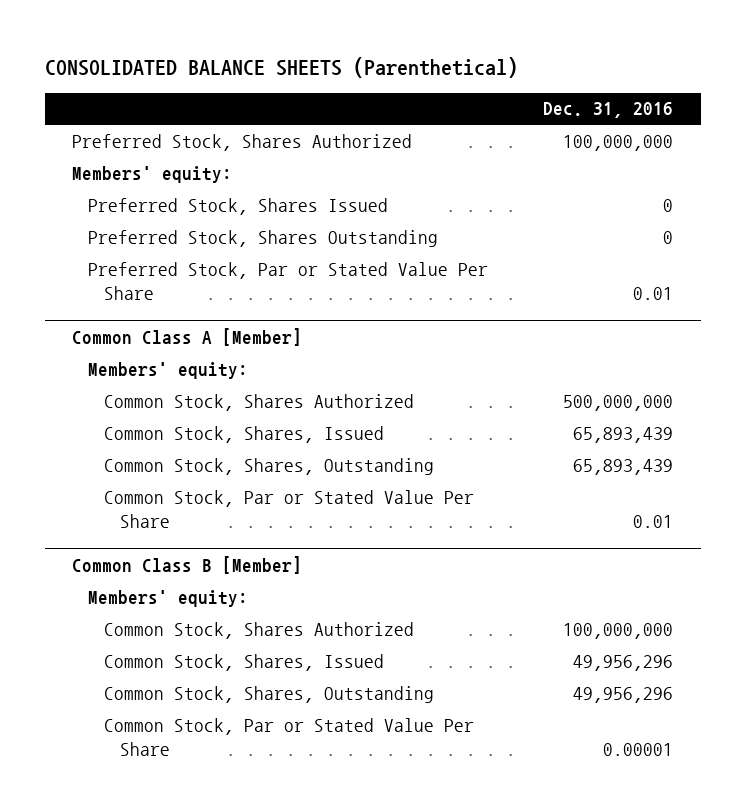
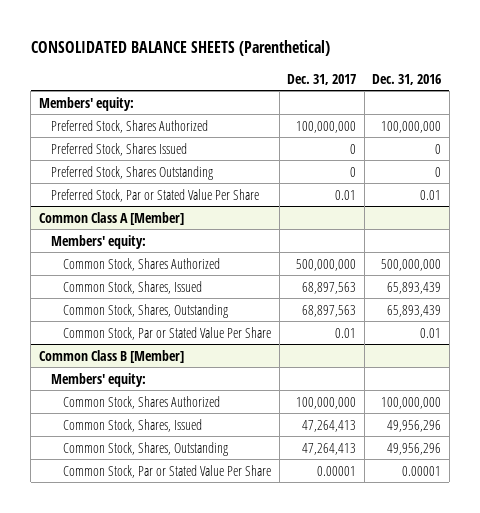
- | Dec. 31, 2016
+ | Dec. 31, 2017 | Dec. 31, 2016
moved down: Preferred Stock, Shares Authorized | 100,000,000 | 100,000,000

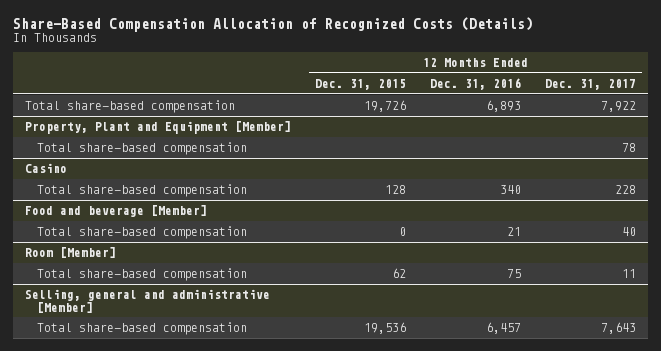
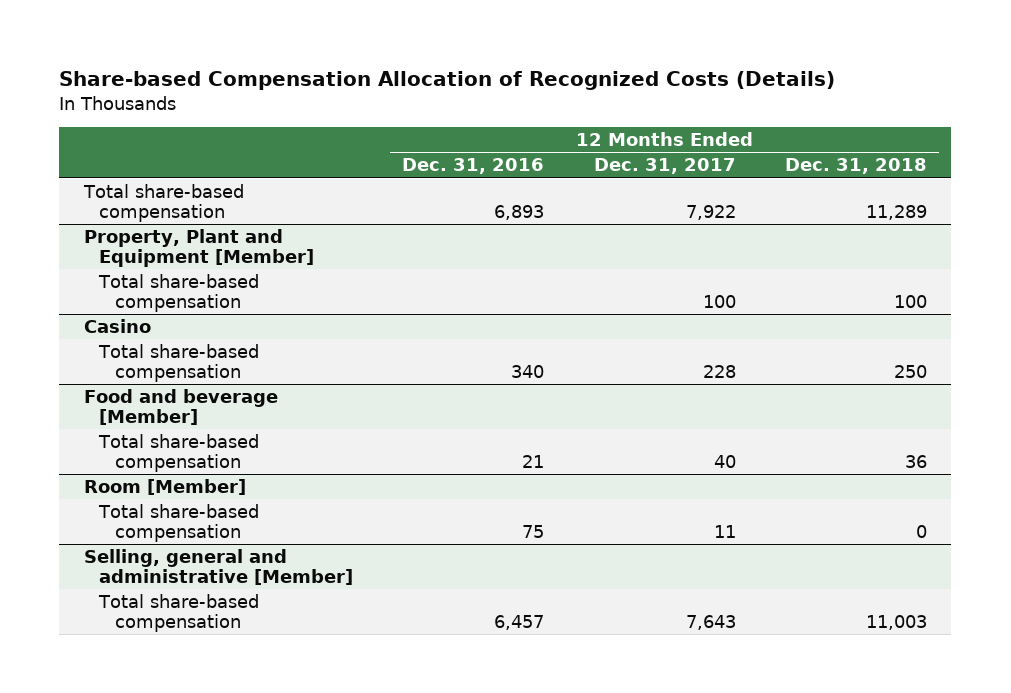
- Share-Based Compensation Allocation of Recognized Costs (Details)
+ Share-based Compensation Allocation of Recognized Costs (Details)
- | 12 Months Ended Dec. 31, 2015 | 12 Months Ended Dec. 31, 2016 | 12 Months Ended Dec. 31, 2017
+ | 12 Months Ended Dec. 31, 2016 | 12 Months Ended Dec. 31, 2017 | 12 Months Ended Dec. 31, 2018
@ Property, Plant and Equipment [Member]
- Total share-based compensation | | | 78
+ Total share-based compensation | | 100 | 100

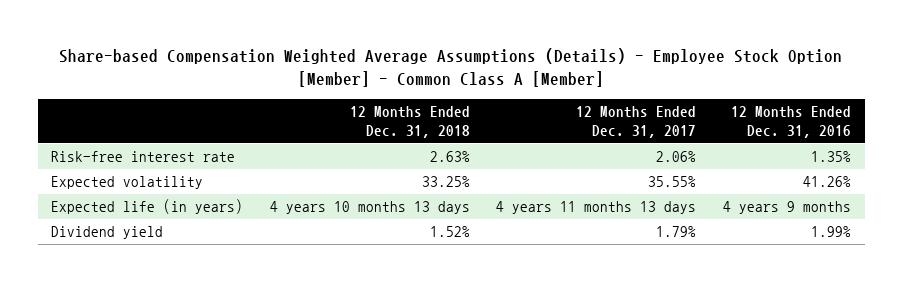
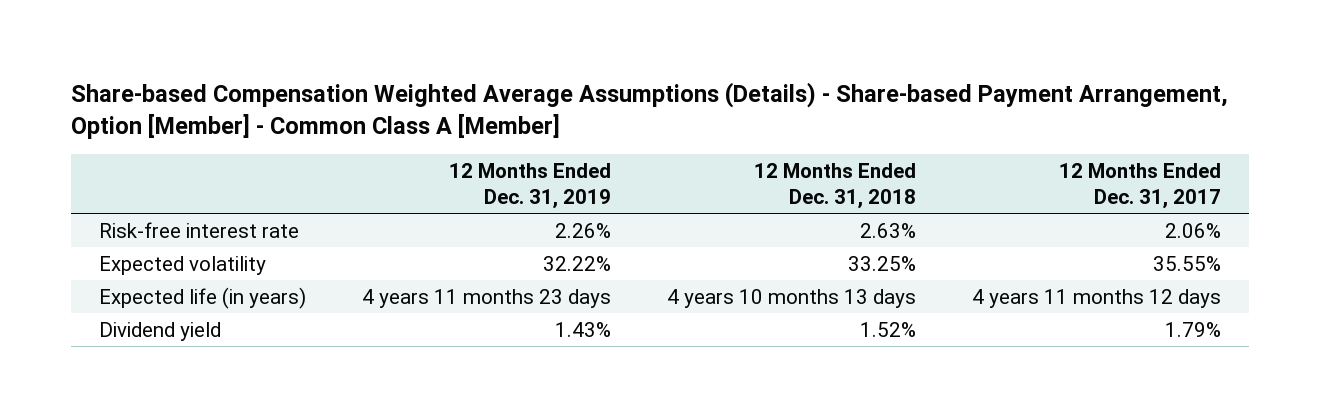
- Share-based Compensation Weighted Average Assumptions (Details) - Employee Stock Option [Member] - Common Class A [Member]
+ Share-based Compensation Weighted Average Assumptions (Details) - Share-based Payment Arrangement, Option [Member] - Common Class A [Member]
- | 12 Months Ended Dec. 31, 2018 | 12 Months Ended Dec. 31, 2017 | 12 Months Ended Dec. 31, 2016
+ | 12 Months Ended Dec. 31, 2019 | 12 Months Ended Dec. 31, 2018 | 12 Months Ended Dec. 31, 2017
- Expected life (in years) | 4 years 10 months 13 days | 4 years 11 months 13 days | 4 years 9 months
+ Expected life (in years) | 4 years 11 months 23 days | 4 years 10 months 13 days | 4 years 11 months 12 days

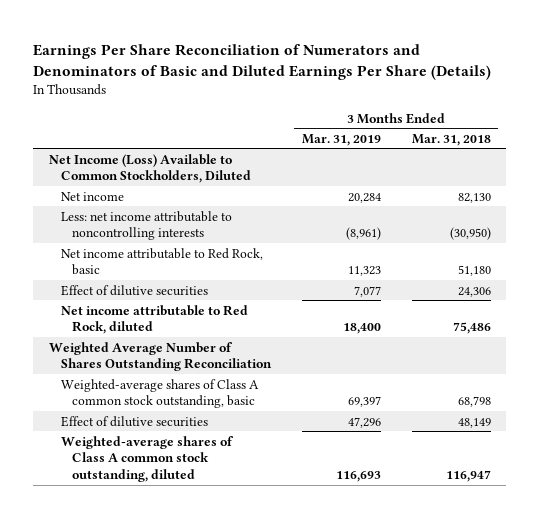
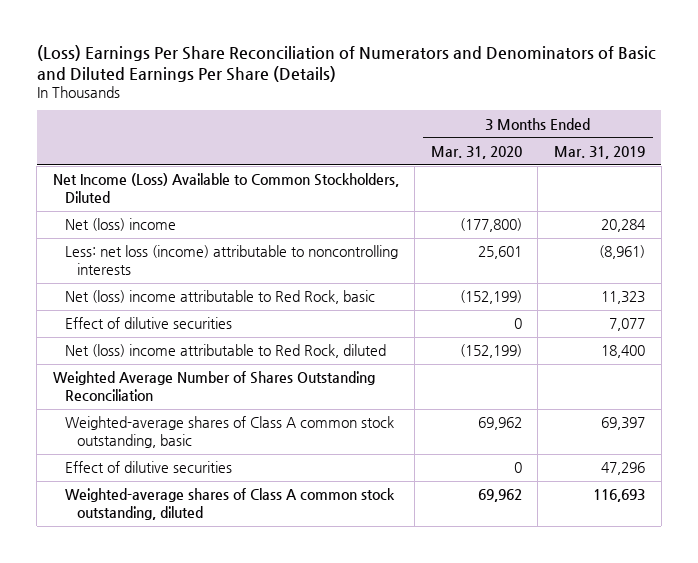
- Earnings Per Share Reconciliation of Numerators and Denominators of Basic and Diluted Earnings Per Share (Details)
+ (Loss) Earnings Per Share Reconciliation of Numerators and Denominators of Basic and Diluted Earnings Per Share (Details)
- | 3 Months Ended Mar. 31, 2019 | 3 Months Ended Mar. 31, 2018
+ | 3 Months Ended Mar. 31, 2020 | 3 Months Ended Mar. 31, 2019
- Net income | 20,284 | 82,130
- Less: net income attributable to noncontrolling interests | (8,961) | (30,950)
- Net income attributable to Red Rock, basic | 11,323 | 51,180
+ Net (loss) income | (177,800) | 20,284
+ Less: net loss (income) attributable to noncontrolling interests | 25,601 | (8,961)
+ Net (loss) income attributable to Red Rock, basic | (152,199) | 11,323
- Net income attributable to Red Rock, diluted | 18,400 | 75,486
+ Net (loss) income attributable to Red Rock, diluted | (152,199) | 18,400

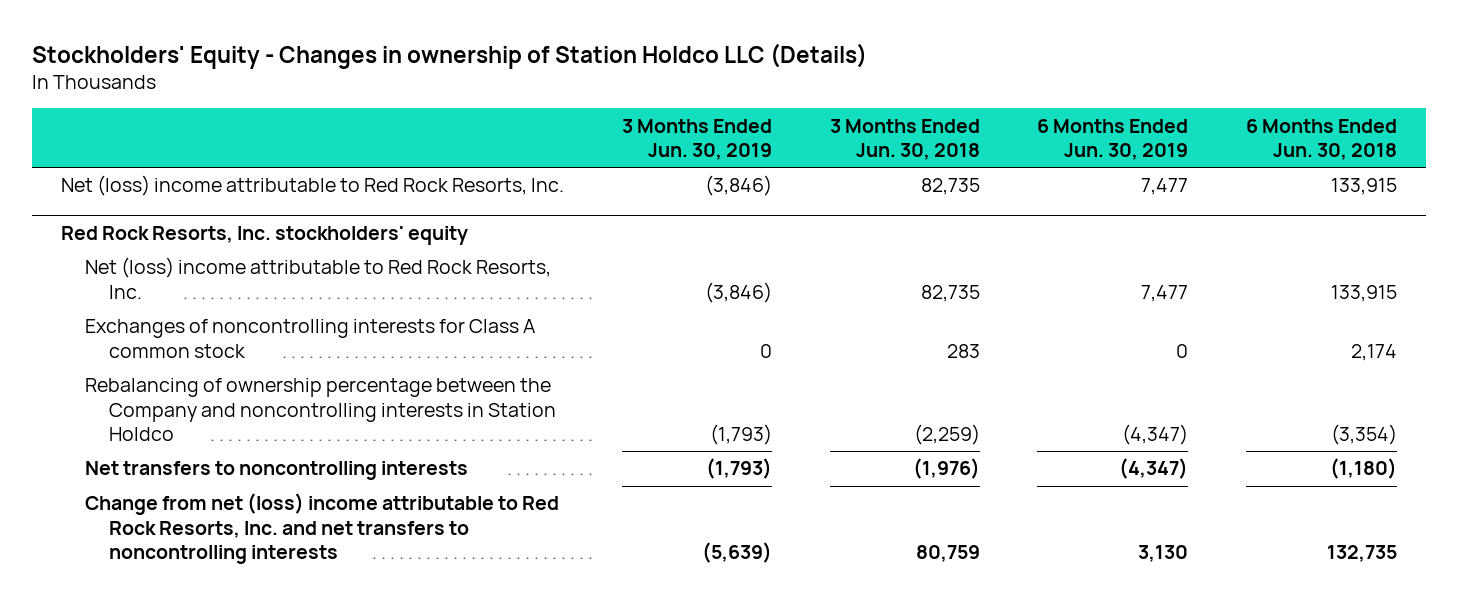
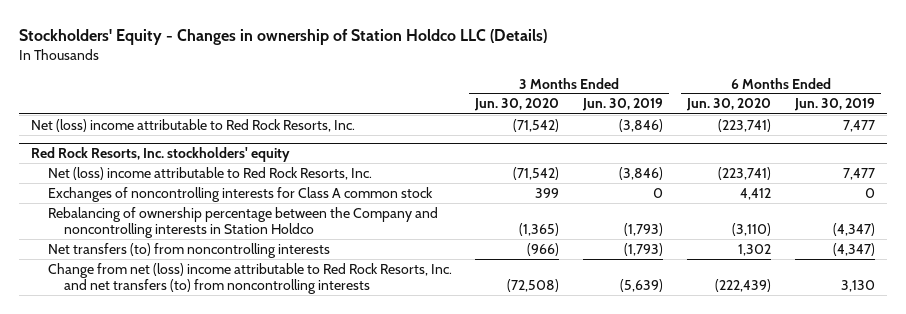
- | 3 Months Ended Jun. 30, 2019 | 3 Months Ended Jun. 30, 2018 | 6 Months Ended Jun. 30, 2019 | 6 Months Ended Jun. 30, 2018
+ | 3 Months Ended Jun. 30, 2020 | 3 Months Ended Jun. 30, 2019 | 6 Months Ended Jun. 30, 2020 | 6 Months Ended Jun. 30, 2019
@ Red Rock Resorts, Inc. stockholders' equity
- Net transfers to noncontrolling interests | (1,793) | (1,976) | (4,347) | (1,180)
- Change from net (loss) income attributable to Red Rock Resorts, Inc. and net transfers to noncontrolling interests | (5,639) | 80,759 | 3,130 | 132,735
+ Net transfers (to) from noncontrolling interests | (966) | (1,793) | 1,302 | (4,347)
+ Change from net (loss) income attributable to Red Rock Resorts, Inc. and net transfers (to) from noncontrolling interests | (72,508) | (5,639) | (222,439) | 3,130

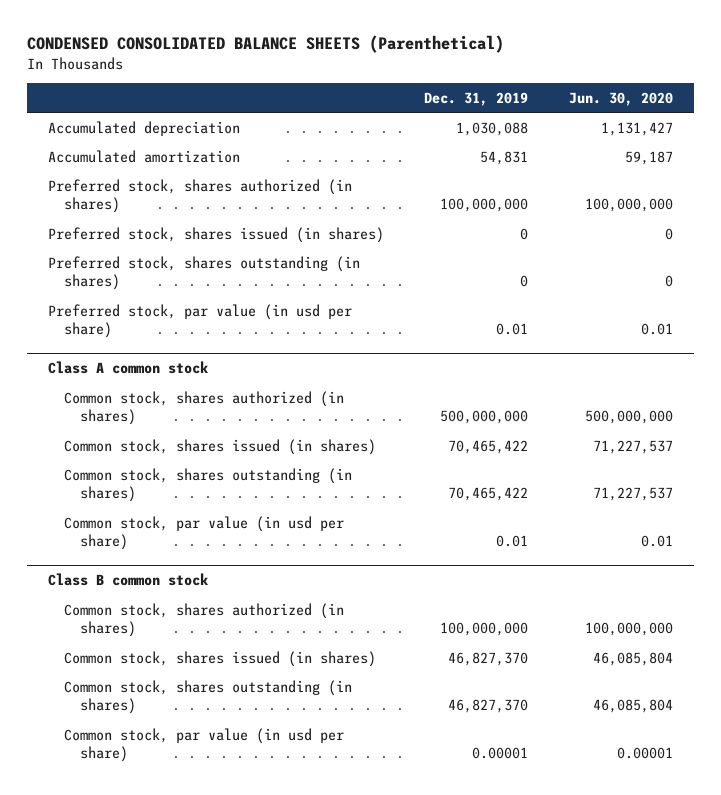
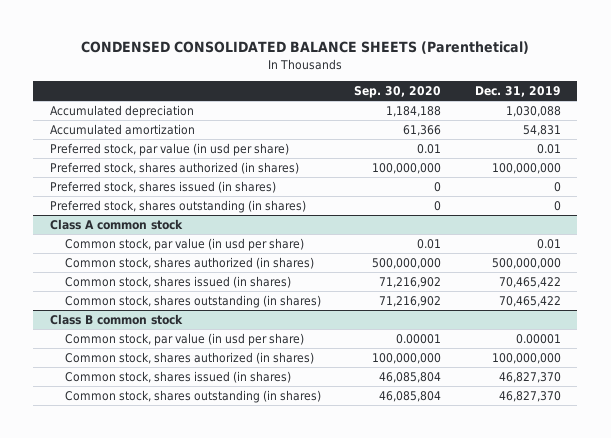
- | Dec. 31, 2019 | Jun. 30, 2020
+ | Sep. 30, 2020 | Dec. 31, 2019
moved up: Preferred stock, par value (in usd per share) | 0.01 | 0.01
@ Class A common stock
moved up: Common stock, par value (in usd per share) | 0.01 | 0.01
@ Class B common stock
moved up: Common stock, par value (in usd per share) | 0.00001 | 0.00001

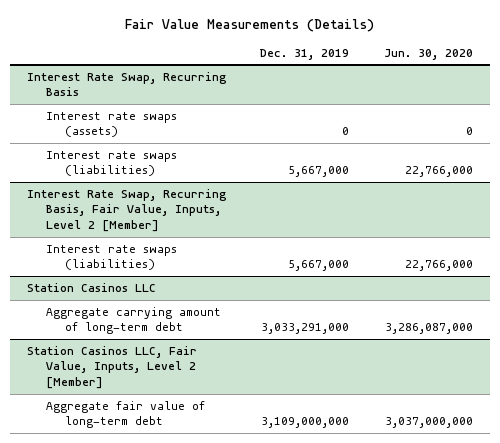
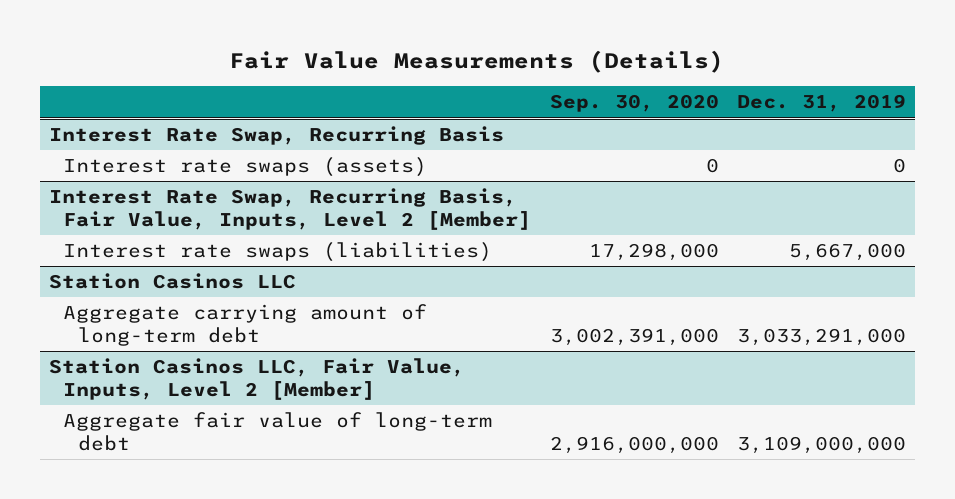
- | Dec. 31, 2019 | Jun. 30, 2020
+ | Sep. 30, 2020 | Dec. 31, 2019
@ Interest Rate Swap, Recurring Basis
- Interest rate swaps (liabilities) | 5,667,000 | 22,766,000

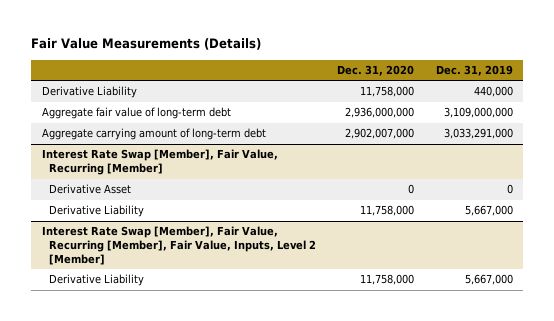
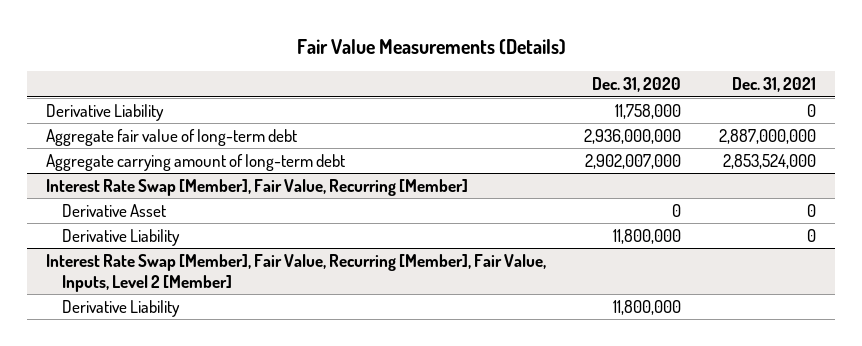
- | Dec. 31, 2020 | Dec. 31, 2019
+ | Dec. 31, 2020 | Dec. 31, 2021
@ Interest Rate Swap [Member], Fair Value, Recurring [Member]
- Derivative Liability | 11,758,000 | 5,667,000
+ Derivative Liability | 11,800,000 | 0
@ Interest Rate Swap [Member], Fair Value, Recurring [Member], Fair Value, Inputs, Level 2 [Member]
- Derivative Liability | 11,758,000 | 5,667,000
+ Derivative Liability | 11,800,000 |

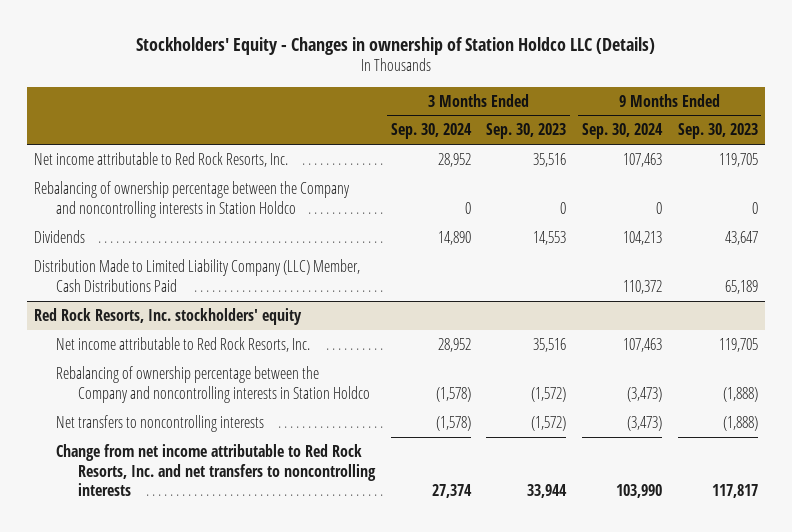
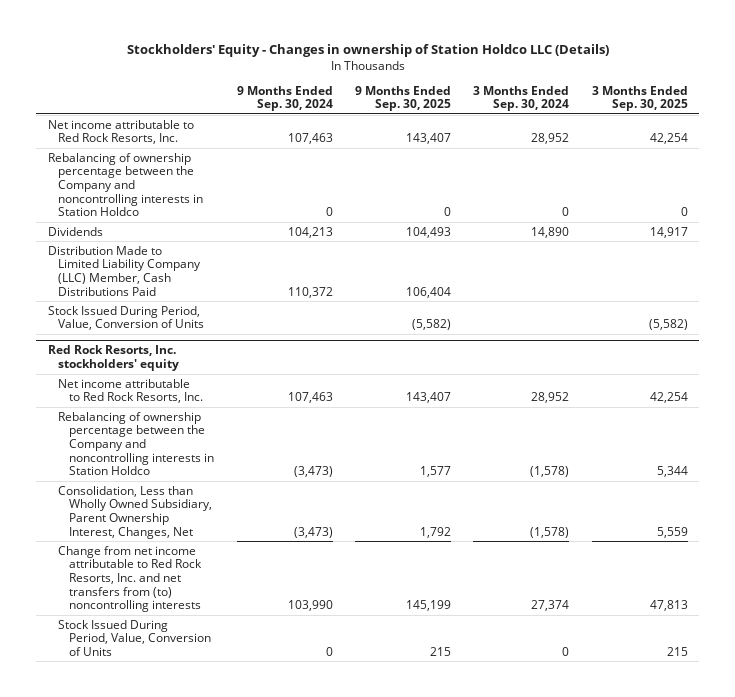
- | 3 Months Ended Sep. 30, 2024 | 3 Months Ended Sep. 30, 2023 | 9 Months Ended Sep. 30, 2024 | 9 Months Ended Sep. 30, 2023
+ | 9 Months Ended Sep. 30, 2024 | 9 Months Ended Sep. 30, 2025 | 3 Months Ended Sep. 30, 2024 | 3 Months Ended Sep. 30, 2025
+ Stock Issued During Period, Value, Conversion of Units | | (5,582) | | (5,582)
@ Red Rock Resorts, Inc. stockholders' equity
- Net transfers to noncontrolling interests | (1,578) | (1,572) | (3,473) | (1,888)
- Change from net income attributable to Red Rock Resorts, Inc. and net transfers to noncontrolling interests | 27,374 | 33,944 | 103,990 | 117,817
+ Consolidation, Less than Wholly Owned Subsidiary, Parent Ownership Interest, Changes, Net | (3,473) | 1,792 | (1,578) | 5,559
+ Change from net income attributable to Red Rock Resorts, Inc. and net transfers from (to) noncontrolling interests | 103,990 | 145,199 | 27,374 | 47,813
+ Stock Issued During Period, Value, Conversion of Units | 0 | 215 | 0 | 215

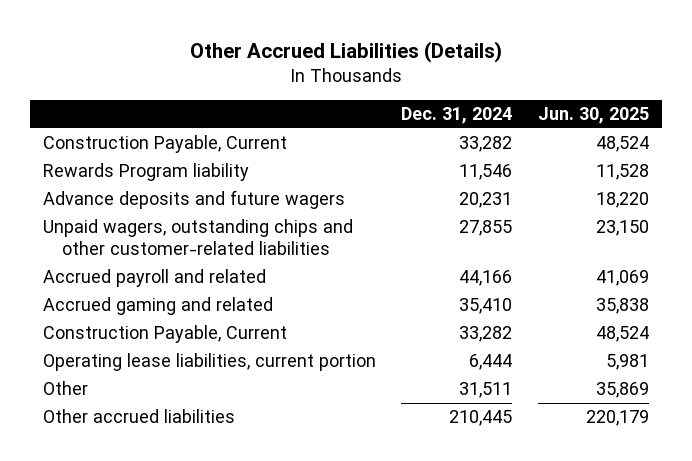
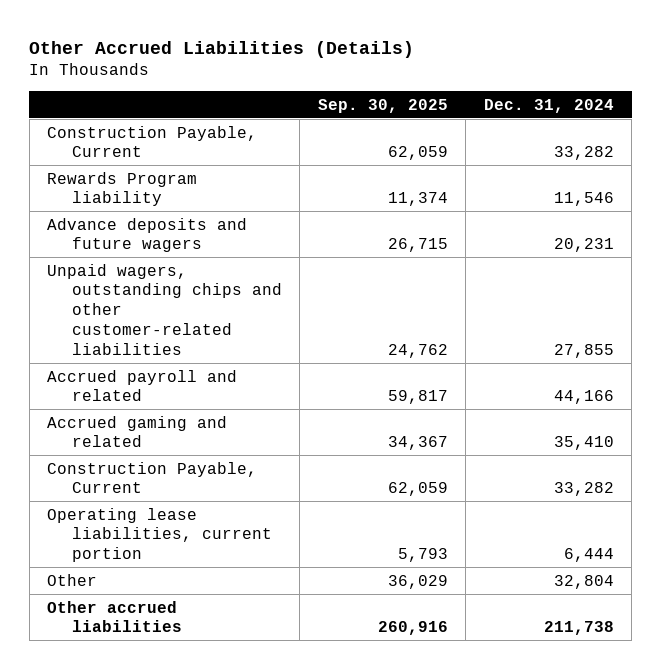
- | Dec. 31, 2024 | Jun. 30, 2025
+ | Sep. 30, 2025 | Dec. 31, 2024
- Other | 31,511 | 35,869
- Other accrued liabilities | 210,445 | 220,179
+ Other | 36,029 | 32,804
+ Other accrued liabilities | 260,916 | 211,738

